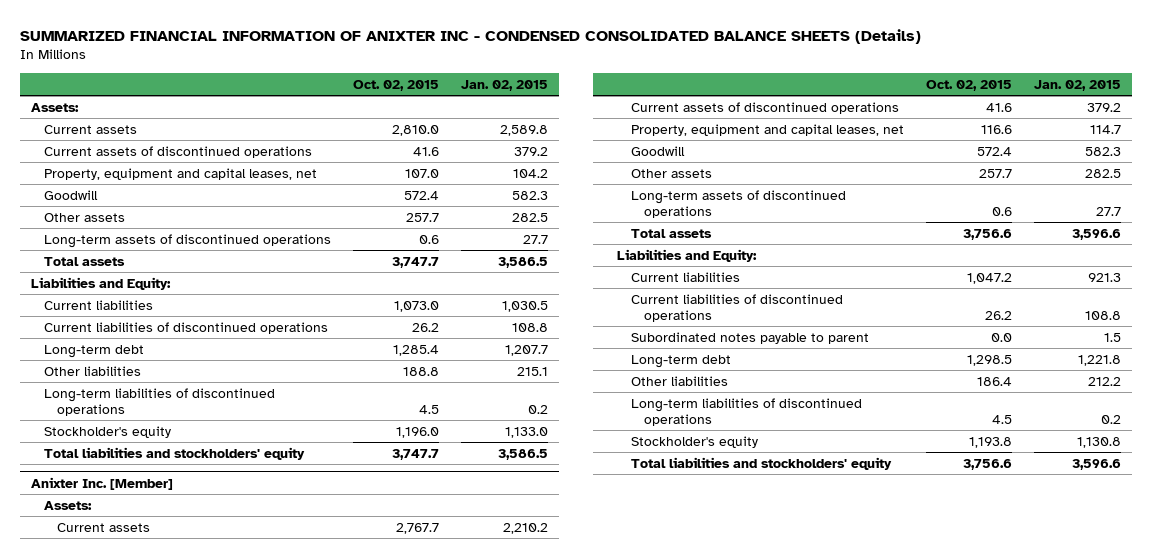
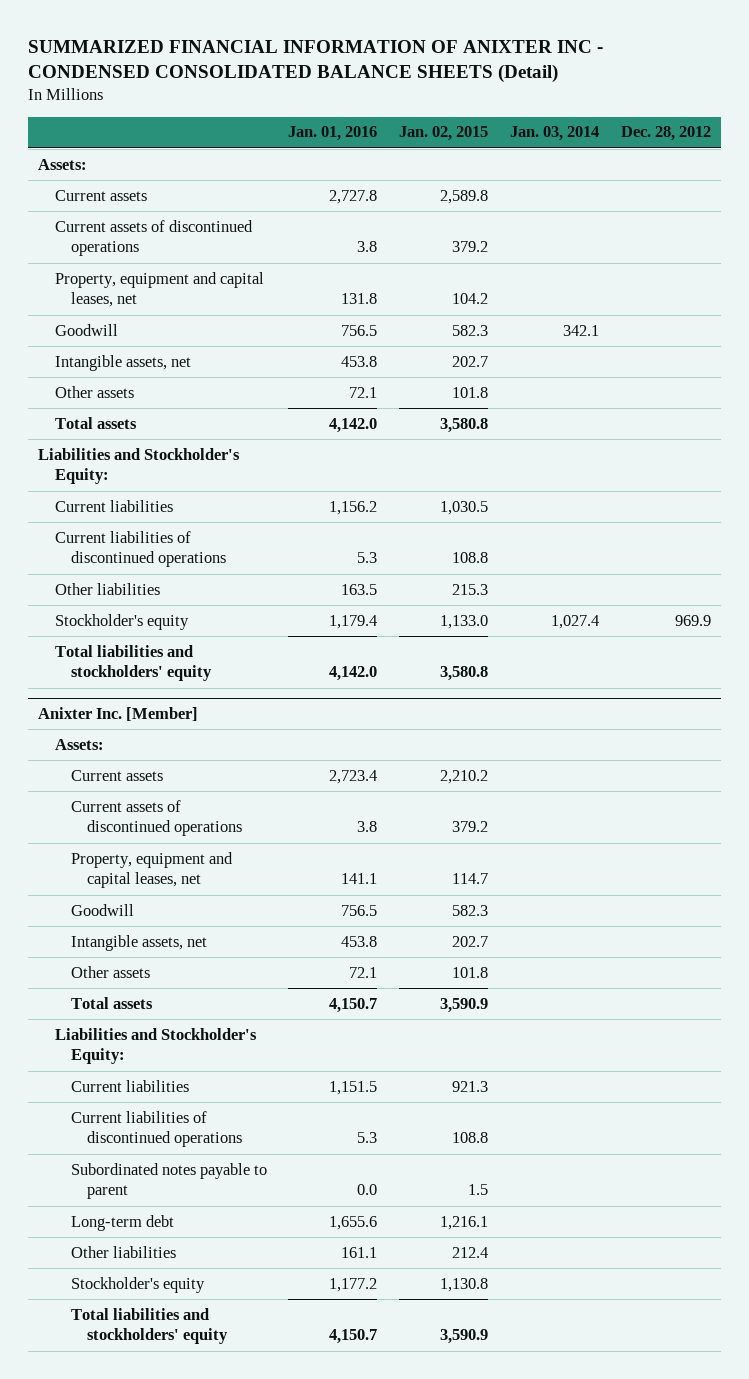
- SUMMARIZED FINANCIAL INFORMATION OF ANIXTER INC - CONDENSED CONSOLIDATED BALANCE SHEETS (Details)
+ SUMMARIZED FINANCIAL INFORMATION OF ANIXTER INC - CONDENSED CONSOLIDATED BALANCE SHEETS (Detail)
- | Oct. 02, 2015 | Jan. 02, 2015
+ | Jan. 01, 2016 | Jan. 02, 2015 | Jan. 03, 2014 | Dec. 28, 2012
- Other assets | 257.7 | 282.5
- Long-term assets of discontinued operations | 0.6 | 27.7
- Total assets | 3,747.7 | 3,586.5
- Liabilities and Equity:
+ Intangible assets, net | 453.8 | 202.7 | |
+ Other assets | 72.1 | 101.8 | |
+ Total assets | 4,142.0 | 3,580.8 | |
+ Liabilities and Stockholder's Equity:
- Long-term debt | 1,285.4 | 1,207.7
- Other liabilities | 188.8 | 215.1
- Long-term liabilities of discontinued operations | 4.5 | 0.2
+ Other liabilities | 163.5 | 215.3 | |
- Total liabilities and stockholders' equity | 3,747.7 | 3,586.5
+ Total liabilities and stockholders' equity | 4,142.0 | 3,580.8 | |
@ Anixter Inc. [Member]
- Other assets | 257.7 | 282.5
- Long-term assets of discontinued operations | 0.6 | 27.7
- Total assets | 3,756.6 | 3,596.6
- Liabilities and Equity:
+ Intangible assets, net | 453.8 | 202.7 | |
+ Other assets | 72.1 | 101.8 | |
+ Total assets | 4,150.7 | 3,590.9 | |
+ Liabilities and Stockholder's Equity:
- Long-term debt | 1,298.5 | 1,221.8
- Other liabilities | 186.4 | 212.2
- Long-term liabilities of discontinued operations | 4.5 | 0.2
+ Long-term debt | 1,655.6 | 1,216.1 | |
+ Other liabilities | 161.1 | 212.4 | |
- Total liabilities and stockholders' equity | 3,756.6 | 3,596.6
+ Total liabilities and stockholders' equity | 4,150.7 | 3,590.9 | |

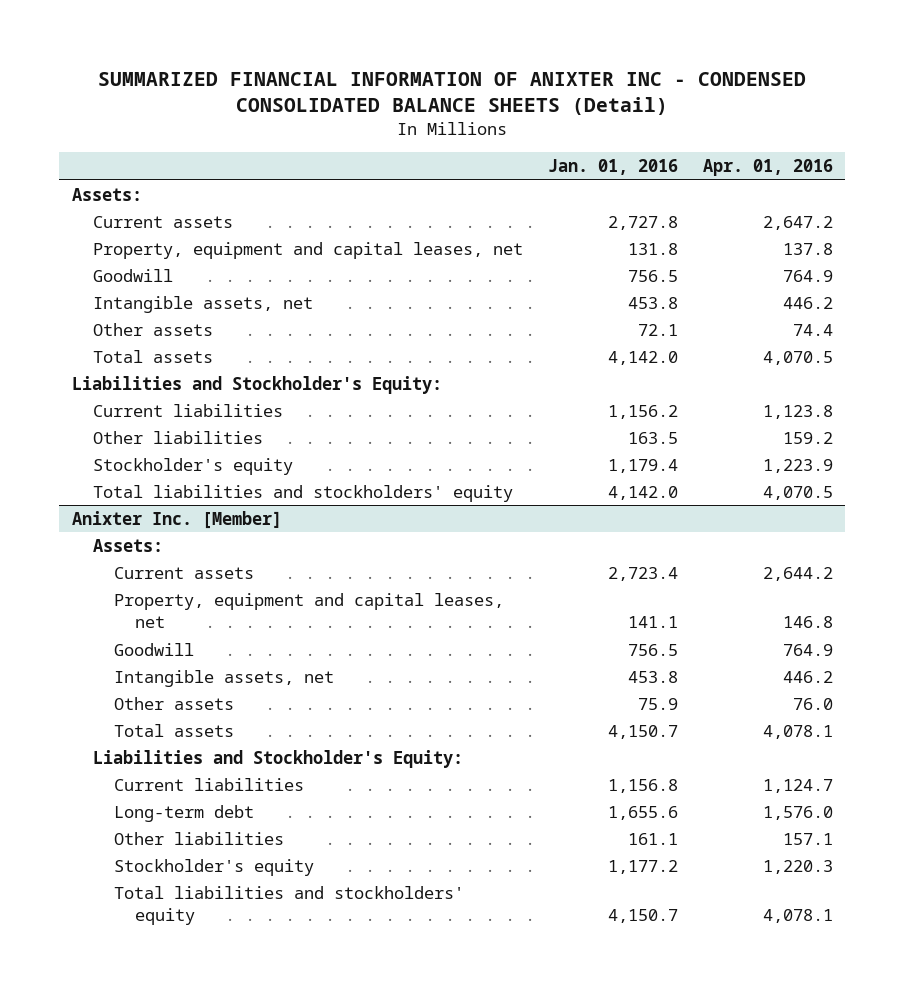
- | Jan. 01, 2016 | Jan. 02, 2015 | Jan. 03, 2014 | Dec. 28, 2012
+ | Jan. 01, 2016 | Apr. 01, 2016
- Current assets of discontinued operations | 3.8 | 379.2 | |
- Current liabilities of discontinued operations | 5.3 | 108.8 | |
@ Anixter Inc. [Member]
- Current assets of discontinued operations | 3.8 | 379.2 | |
- Other assets | 72.1 | 101.8 | |
+ Other assets | 75.9 | 76.0
- Current liabilities | 1,151.5 | 921.3 | |
- Current liabilities of discontinued operations | 5.3 | 108.8 | |
- Subordinated notes payable to parent | 0.0 | 1.5 | |
+ Current liabilities | 1,156.8 | 1,124.7

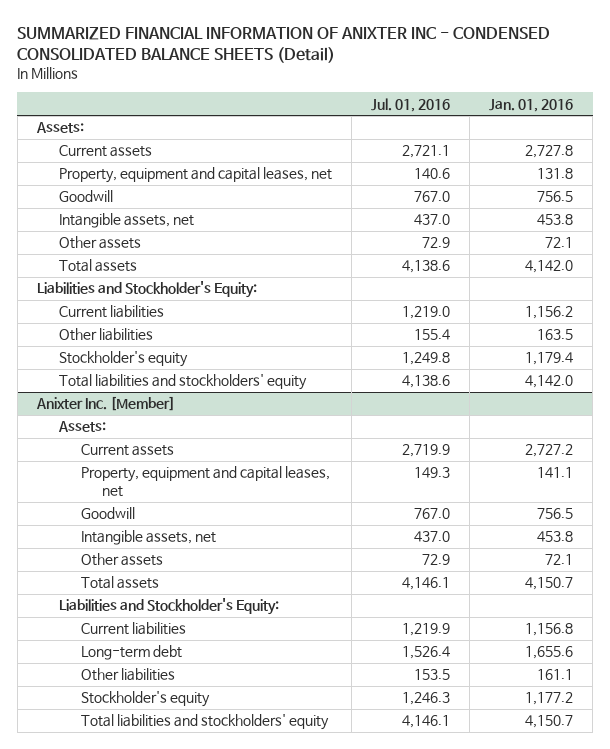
- | Jan. 01, 2016 | Apr. 01, 2016
+ | Jul. 01, 2016 | Jan. 01, 2016
@ Anixter Inc. [Member]
- Current assets | 2,723.4 | 2,644.2
+ Current assets | 2,719.9 | 2,727.2
- Other assets | 75.9 | 76.0
+ Other assets | 72.9 | 72.1

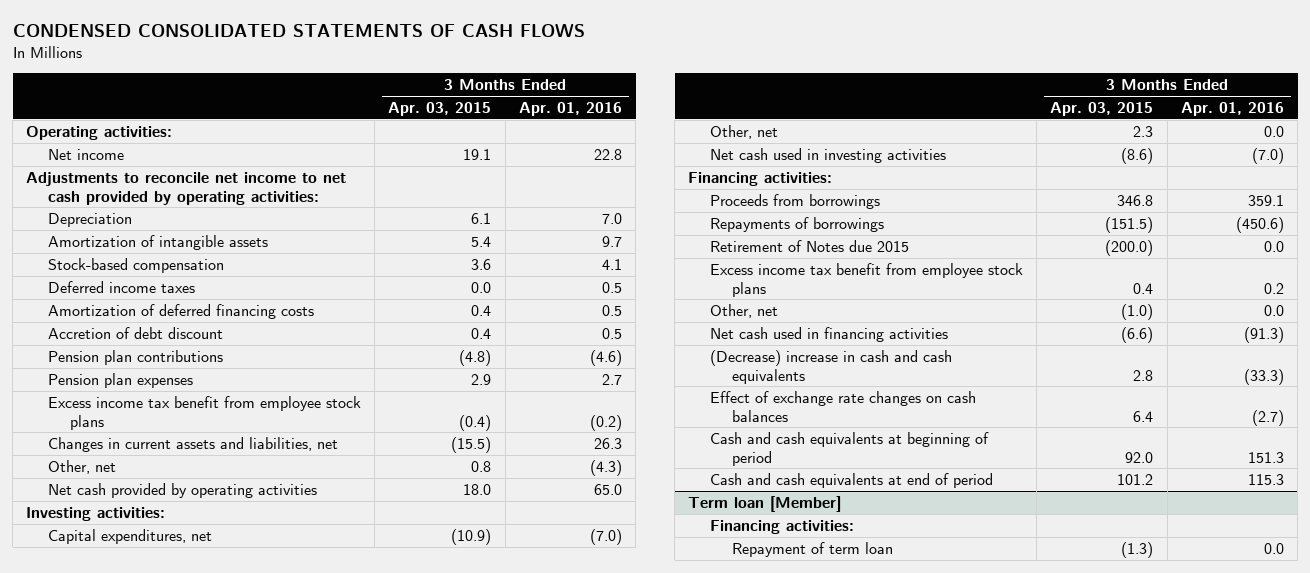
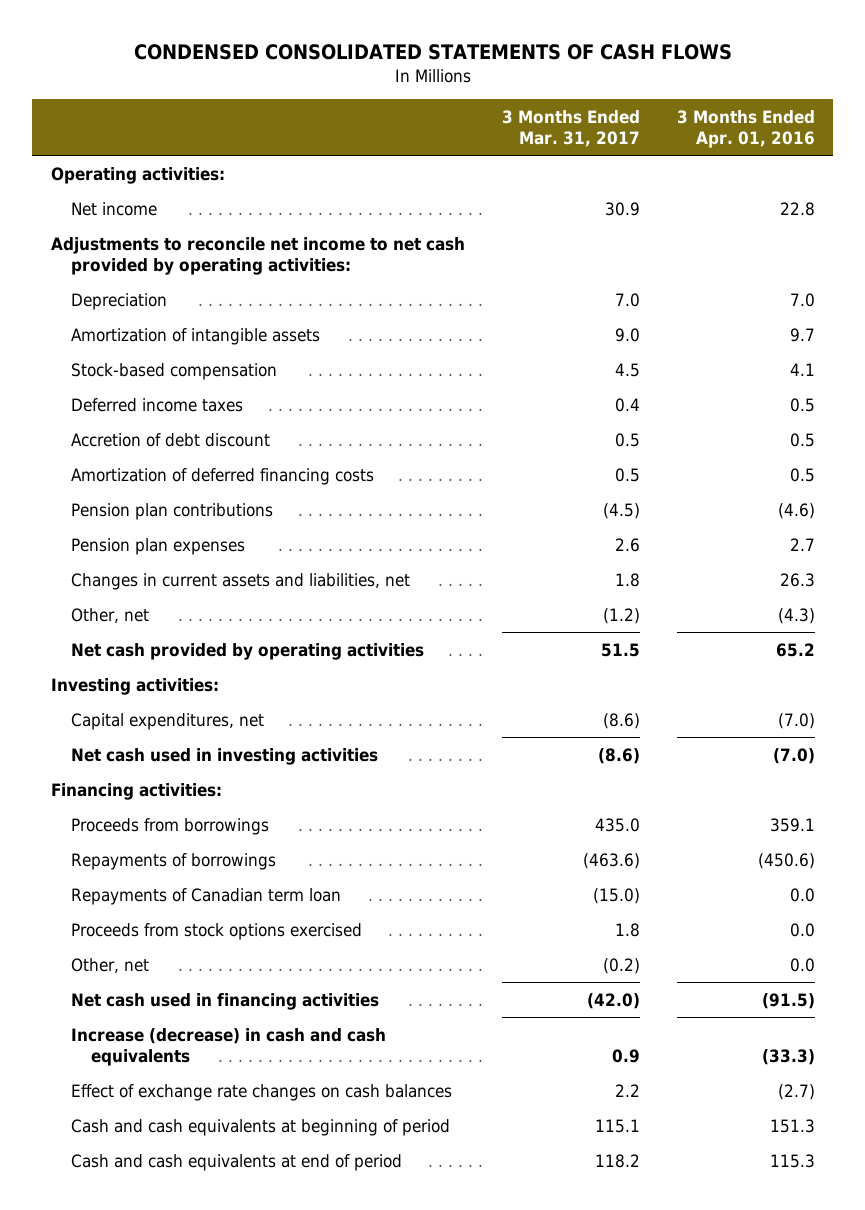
- | 3 Months Ended Apr. 03, 2015 | 3 Months Ended Apr. 01, 2016
+ | 3 Months Ended Mar. 31, 2017 | 3 Months Ended Apr. 01, 2016
moved down: Amortization of deferred financing costs | 0.5 | 0.5
- Excess income tax benefit from employee stock plans | (0.4) | (0.2)
- Net cash provided by operating activities | 18.0 | 65.0
+ Net cash provided by operating activities | 51.5 | 65.2
- Other, net | 2.3 | 0.0
- Retirement of Notes due 2015 | (200.0) | 0.0
- Excess income tax benefit from employee stock plans | 0.4 | 0.2
+ Repayments of Canadian term loan | (15.0) | 0.0
+ Proceeds from stock options exercised | 1.8 | 0.0
- Net cash used in financing activities | (6.6) | (91.3)
- (Decrease) increase in cash and cash equivalents | 2.8 | (33.3)
+ Net cash used in financing activities | (42.0) | (91.5)
+ Increase (decrease) in cash and cash equivalents | 0.9 | (33.3)
- Term loan [Member]
- Financing activities:
- Repayment of term loan | (1.3) | 0.0

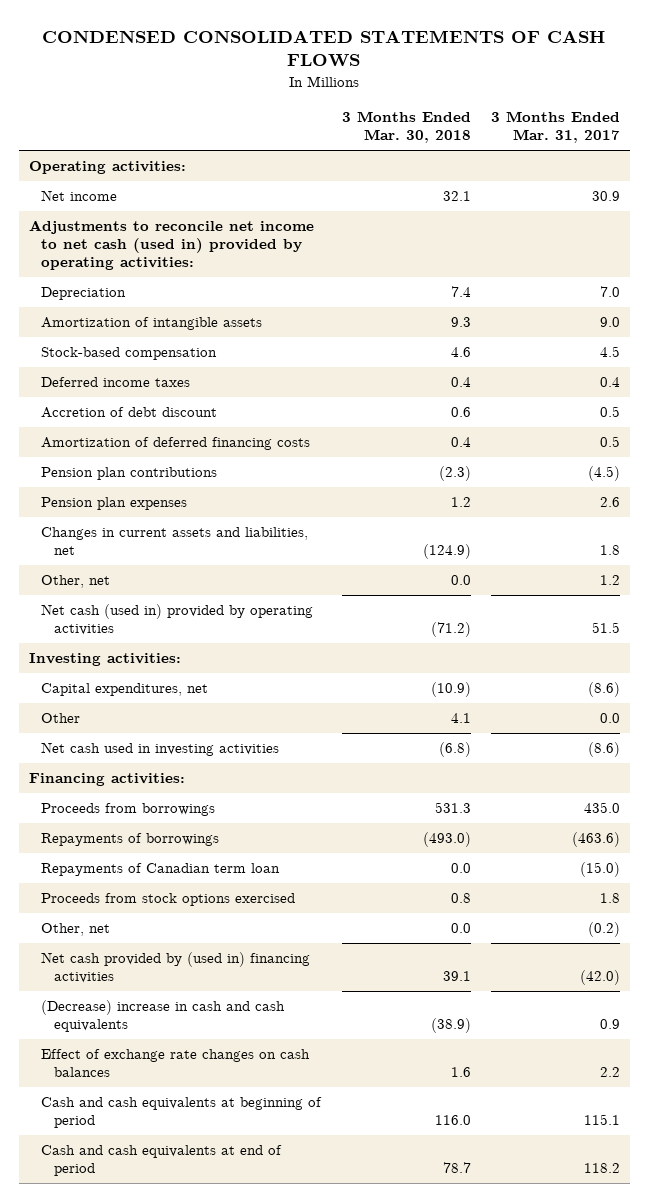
- | 3 Months Ended Mar. 31, 2017 | 3 Months Ended Apr. 01, 2016
+ | 3 Months Ended Mar. 30, 2018 | 3 Months Ended Mar. 31, 2017
- Adjustments to reconcile net income to net cash provided by operating activities:
+ Adjustments to reconcile net income to net cash (used in) provided by operating activities:
- Other, net | (1.2) | (4.3)
- Net cash provided by operating activities | 51.5 | 65.2
+ Other, net | 0.0 | 1.2
+ Net cash (used in) provided by operating activities | (71.2) | 51.5
+ Other | 4.1 | 0.0
- Net cash used in financing activities | (42.0) | (91.5)
- Increase (decrease) in cash and cash equivalents | 0.9 | (33.3)
+ Net cash provided by (used in) financing activities | 39.1 | (42.0)
+ (Decrease) increase in cash and cash equivalents | (38.9) | 0.9

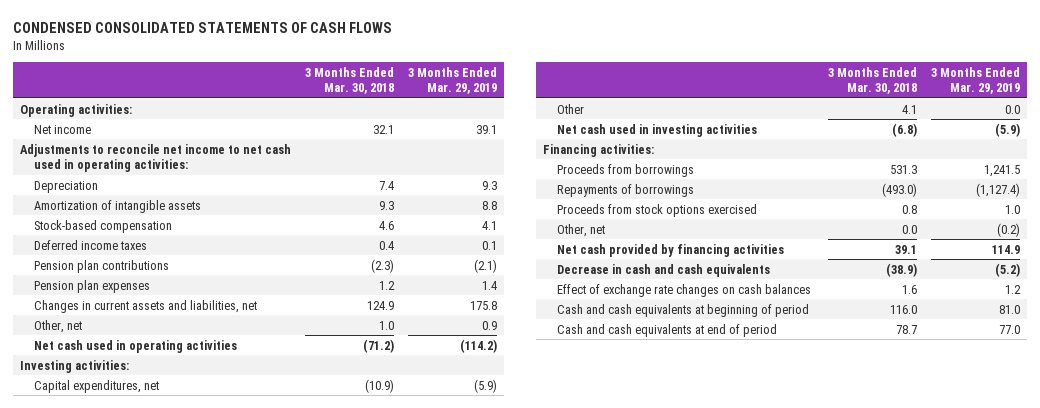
- | 3 Months Ended Mar. 30, 2018 | 3 Months Ended Mar. 31, 2017
+ | 3 Months Ended Mar. 30, 2018 | 3 Months Ended Mar. 29, 2019
- Adjustments to reconcile net income to net cash (used in) provided by operating activities:
+ Adjustments to reconcile net income to net cash used in operating activities:
- Accretion of debt discount | 0.6 | 0.5
- Amortization of deferred financing costs | 0.4 | 0.5
- Changes in current assets and liabilities, net | (124.9) | 1.8
- Other, net | 0.0 | 1.2
- Net cash (used in) provided by operating activities | (71.2) | 51.5
+ Changes in current assets and liabilities, net | 124.9 | 175.8
+ Other, net | 1.0 | 0.9
+ Net cash used in operating activities | (71.2) | (114.2)
- Repayments of Canadian term loan | 0.0 | (15.0)
- Net cash provided by (used in) financing activities | 39.1 | (42.0)
- (Decrease) increase in cash and cash equivalents | (38.9) | 0.9
+ Net cash provided by financing activities | 39.1 | 114.9
+ Decrease in cash and cash equivalents | (38.9) | (5.2)

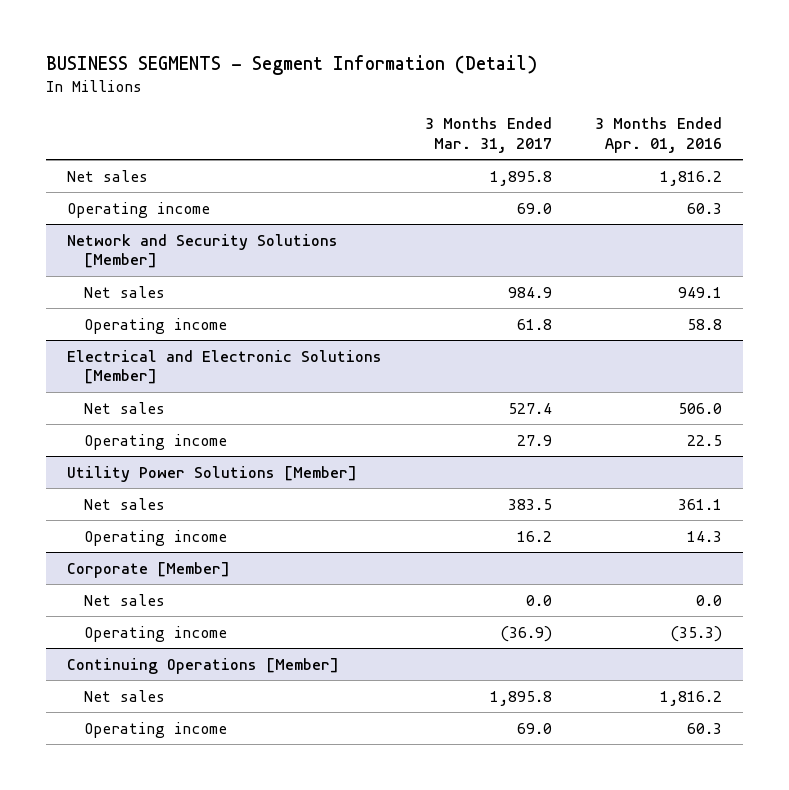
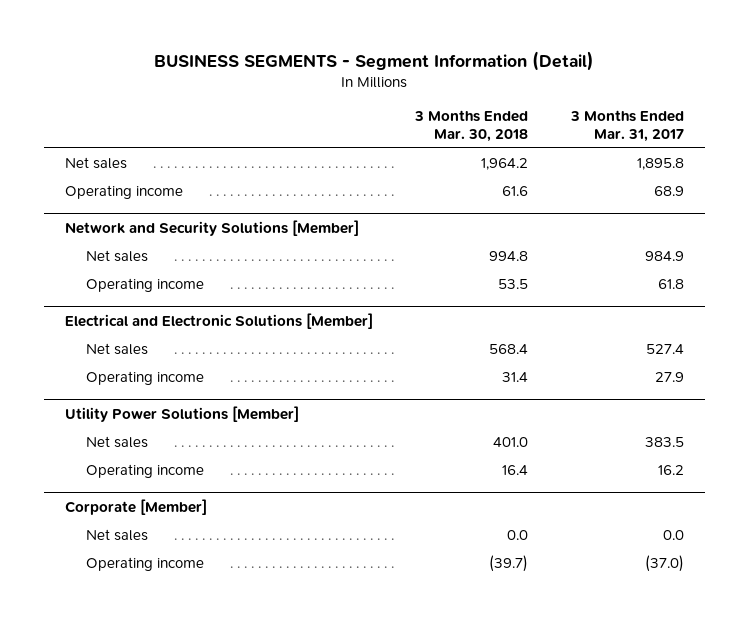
- | 3 Months Ended Mar. 31, 2017 | 3 Months Ended Apr. 01, 2016
+ | 3 Months Ended Mar. 30, 2018 | 3 Months Ended Mar. 31, 2017
- Operating income | 69.0 | 60.3
+ Operating income | 61.6 | 68.9
@ Corporate [Member]
- Operating income | (36.9) | (35.3)
- Continuing Operations [Member]
- Net sales | 1,895.8 | 1,816.2
- Operating income | 69.0 | 60.3
@ Corporate [Member]
+ Operating income | (39.7) | (37.0)

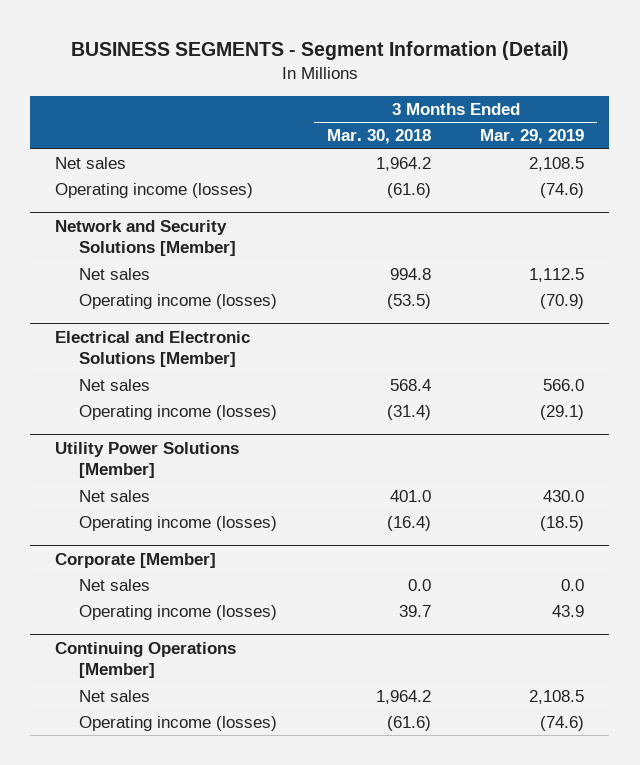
- | 3 Months Ended Mar. 30, 2018 | 3 Months Ended Mar. 31, 2017
+ | 3 Months Ended Mar. 30, 2018 | 3 Months Ended Mar. 29, 2019
- Operating income | 61.6 | 68.9
+ Operating income (losses) | (61.6) | (74.6)
@ Network and Security Solutions [Member]
- Operating income | 53.5 | 61.8
+ Operating income (losses) | (53.5) | (70.9)
@ Electrical and Electronic Solutions [Member]
- Operating income | 31.4 | 27.9
+ Operating income (losses) | (31.4) | (29.1)
@ Utility Power Solutions [Member]
- Operating income | 16.4 | 16.2
+ Operating income (losses) | (16.4) | (18.5)
@ Corporate [Member]
- Operating income | (39.7) | (37.0)
+ Operating income (losses) | 39.7 | 43.9
+ Continuing Operations [Member]
+ Net sales | 1,964.2 | 2,108.5
+ Operating income (losses) | (61.6) | (74.6)

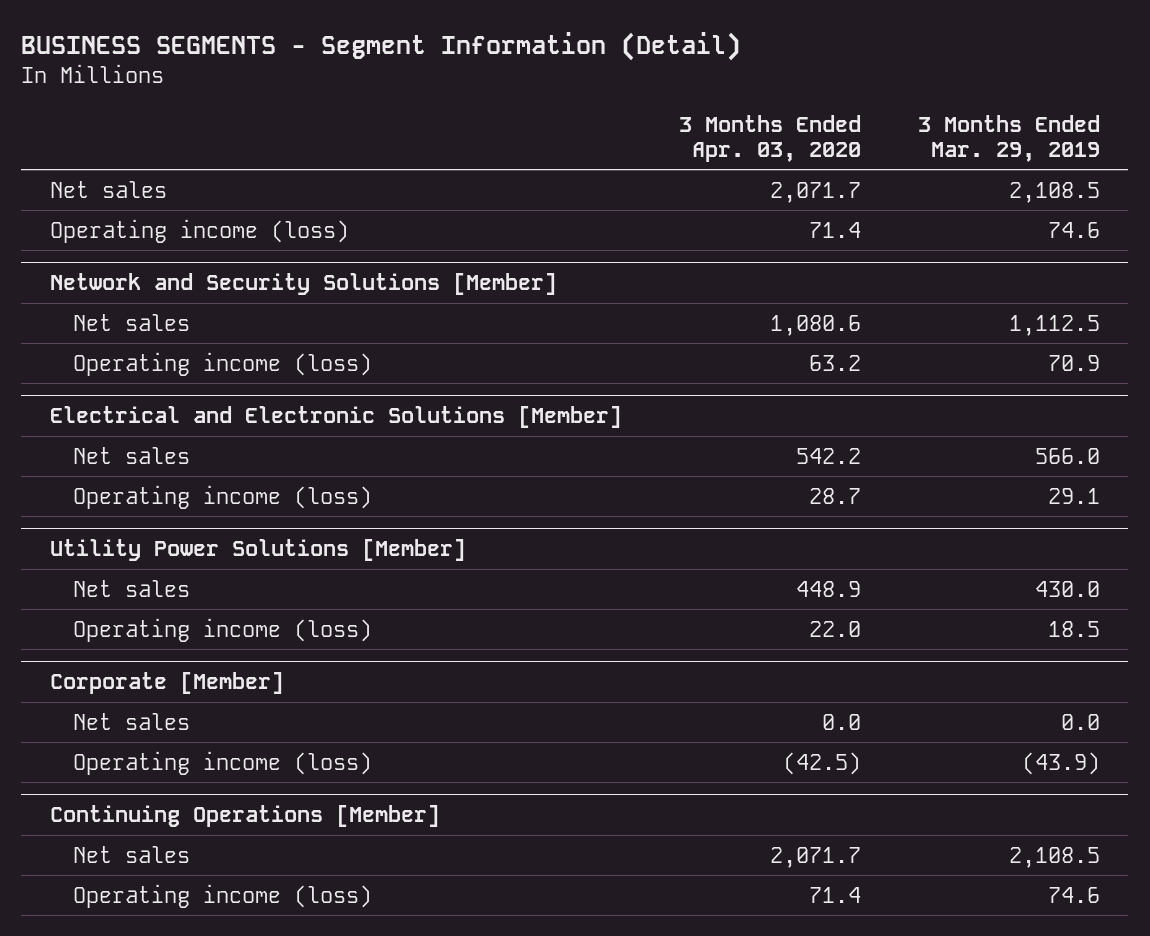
- | 3 Months Ended Mar. 30, 2018 | 3 Months Ended Mar. 29, 2019
+ | 3 Months Ended Apr. 03, 2020 | 3 Months Ended Mar. 29, 2019
- Operating income (losses) | (61.6) | (74.6)
+ Operating income (loss) | 71.4 | 74.6
@ Network and Security Solutions [Member]
- Operating income (losses) | (53.5) | (70.9)
+ Operating income (loss) | 63.2 | 70.9
@ Electrical and Electronic Solutions [Member]
- Operating income (losses) | (31.4) | (29.1)
+ Operating income (loss) | 28.7 | 29.1
@ Utility Power Solutions [Member]
- Operating income (losses) | (16.4) | (18.5)
+ Operating income (loss) | 22.0 | 18.5
@ Corporate [Member]
- Operating income (losses) | 39.7 | 43.9
+ Operating income (loss) | (42.5) | (43.9)
@ Continuing Operations [Member]
- Operating income (losses) | (61.6) | (74.6)
+ Operating income (loss) | 71.4 | 74.6

